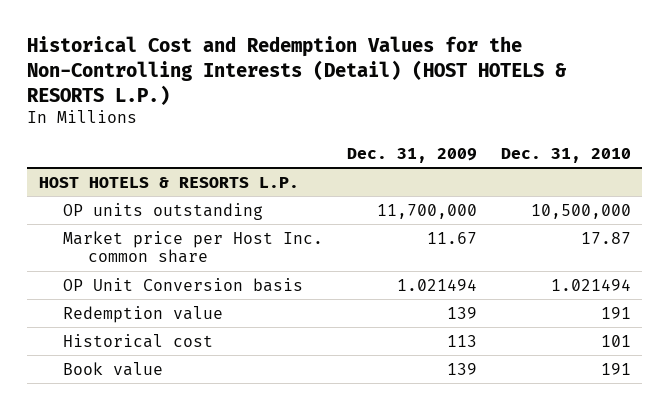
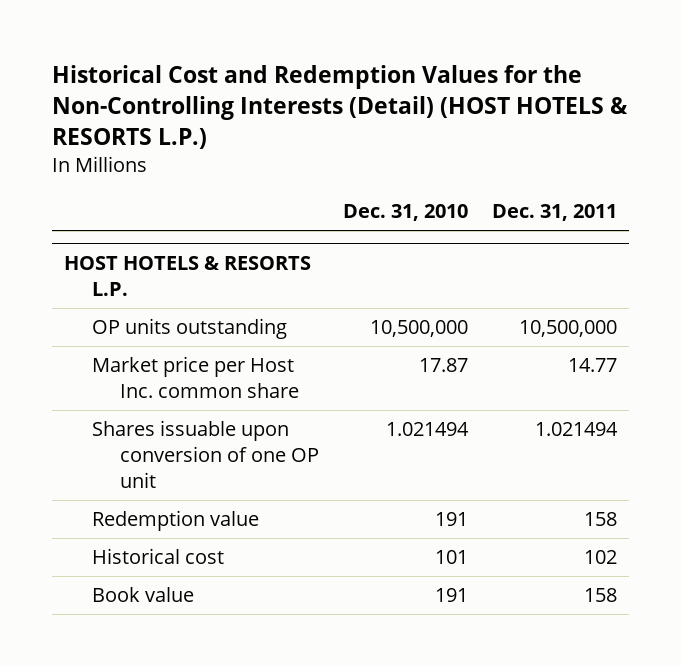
- | Dec. 31, 2009 | Dec. 31, 2010
+ | Dec. 31, 2010 | Dec. 31, 2011
@ HOST HOTELS & RESORTS L.P.
- OP Unit Conversion basis | 1.021494 | 1.021494
+ Shares issuable upon conversion of one OP unit | 1.021494 | 1.021494

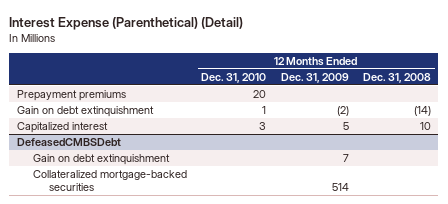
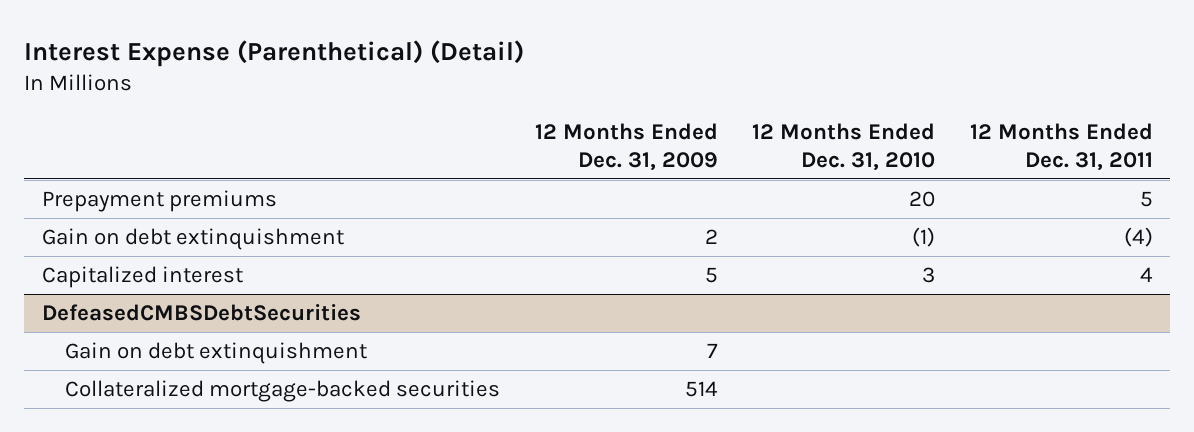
- | 12 Months Ended Dec. 31, 2010 | 12 Months Ended Dec. 31, 2009 | 12 Months Ended Dec. 31, 2008
+ | 12 Months Ended Dec. 31, 2009 | 12 Months Ended Dec. 31, 2010 | 12 Months Ended Dec. 31, 2011
- Gain on debt extinquishment | 1 | (2) | (14)
+ Gain on debt extinquishment | 2 | (1) | (4)
- DefeasedCMBSDebt
+ DefeasedCMBSDebtSecurities

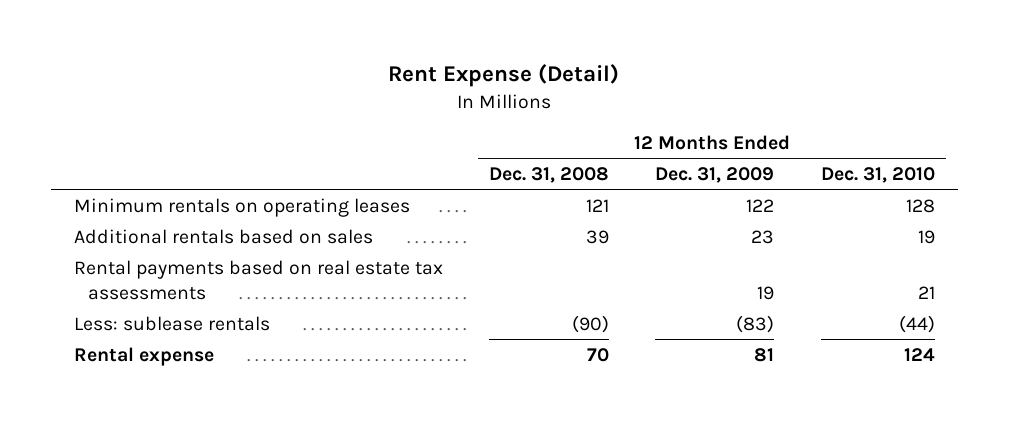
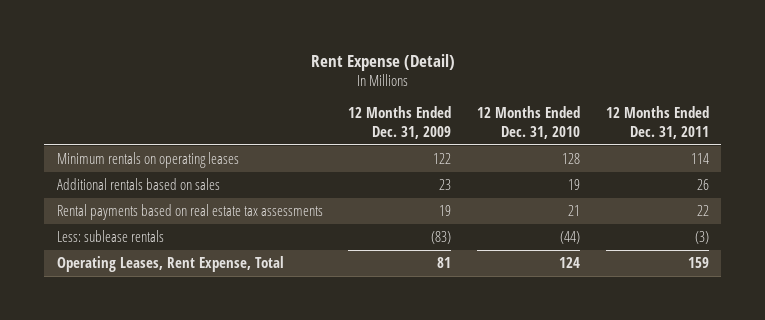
- | 12 Months Ended Dec. 31, 2008 | 12 Months Ended Dec. 31, 2009 | 12 Months Ended Dec. 31, 2010
+ | 12 Months Ended Dec. 31, 2009 | 12 Months Ended Dec. 31, 2010 | 12 Months Ended Dec. 31, 2011
- Rental expense | 70 | 81 | 124
+ Operating Leases, Rent Expense, Total | 81 | 124 | 159

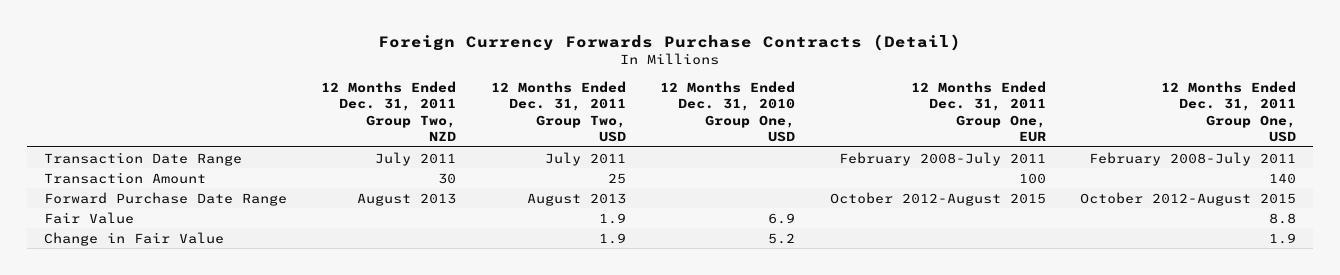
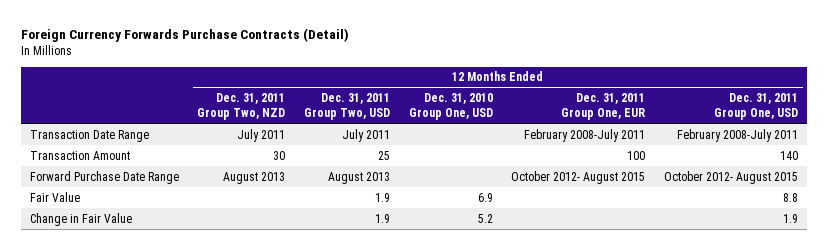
- Forward Purchase Date Range | August 2013 | August 2013 | | October 2012-August 2015 | October 2012-August 2015
+ Forward Purchase Date Range | August 2013 | August 2013 | | October 2012- August 2015 | October 2012- August 2015

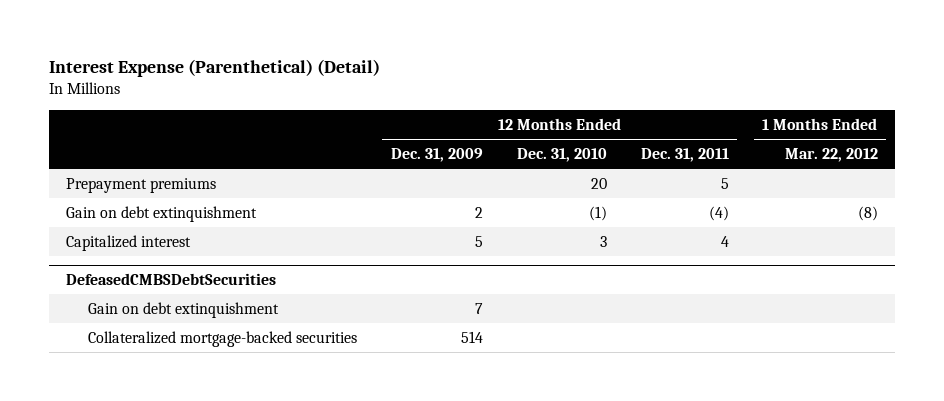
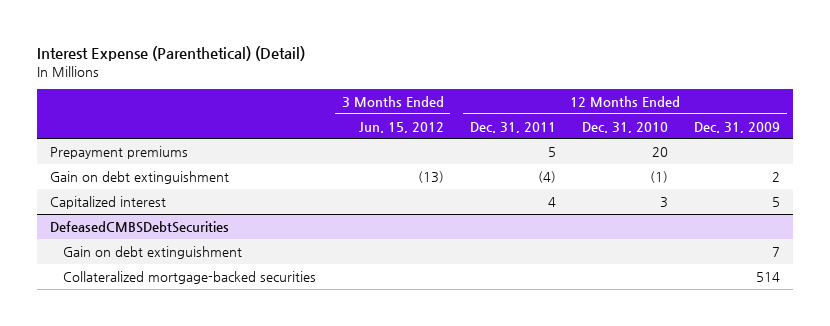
- | 12 Months Ended Dec. 31, 2009 | 12 Months Ended Dec. 31, 2010 | 12 Months Ended Dec. 31, 2011 | 1 Months Ended Mar. 22, 2012
+ | 3 Months Ended Jun. 15, 2012 | 12 Months Ended Dec. 31, 2011 | 12 Months Ended Dec. 31, 2010 | 12 Months Ended Dec. 31, 2009
- Gain on debt extinquishment | 2 | (1) | (4) | (8)
+ Gain on debt extinguishment | (13) | (4) | (1) | 2
@ DefeasedCMBSDebtSecurities
- Gain on debt extinquishment | 7 | | |
+ Gain on debt extinguishment | | | | 7

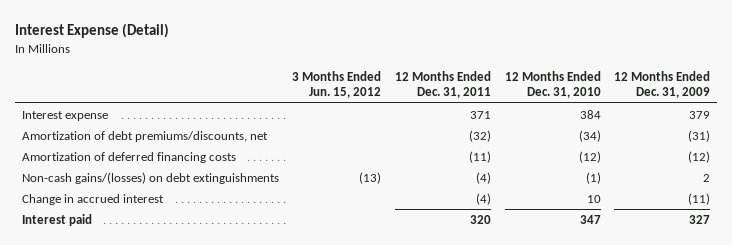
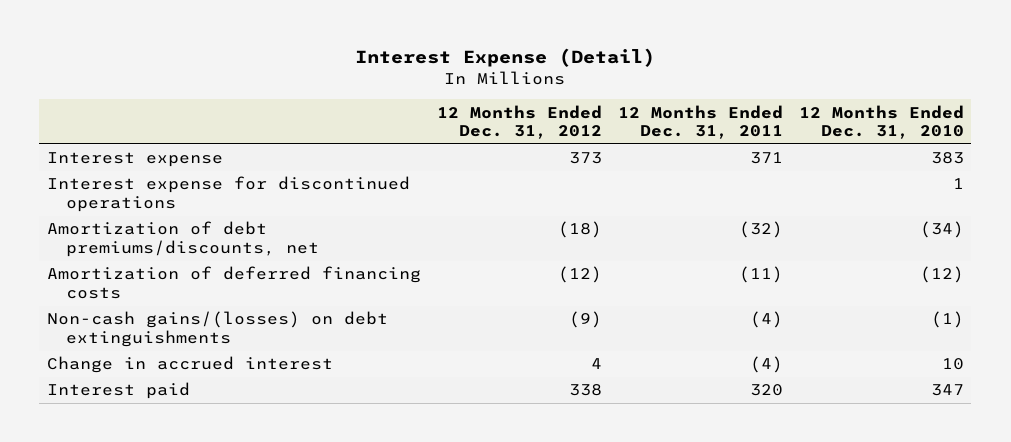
- | 3 Months Ended Jun. 15, 2012 | 12 Months Ended Dec. 31, 2011 | 12 Months Ended Dec. 31, 2010 | 12 Months Ended Dec. 31, 2009
+ | 12 Months Ended Dec. 31, 2012 | 12 Months Ended Dec. 31, 2011 | 12 Months Ended Dec. 31, 2010
- Interest expense | | 371 | 384 | 379
+ Interest expense | 373 | 371 | 383
+ Interest expense for discontinued operations | | | 1

